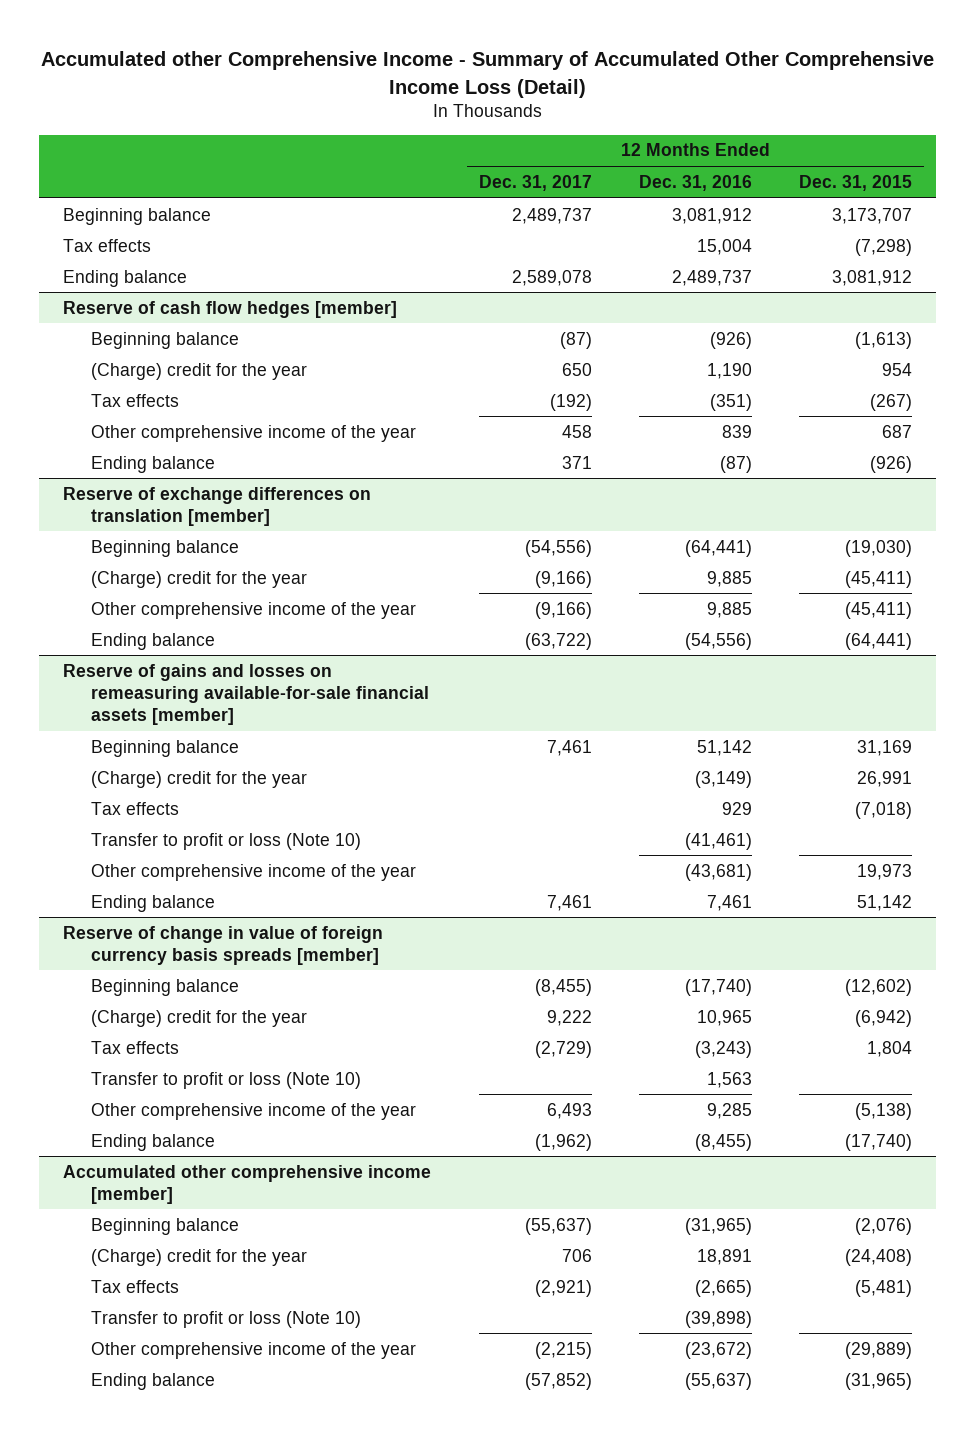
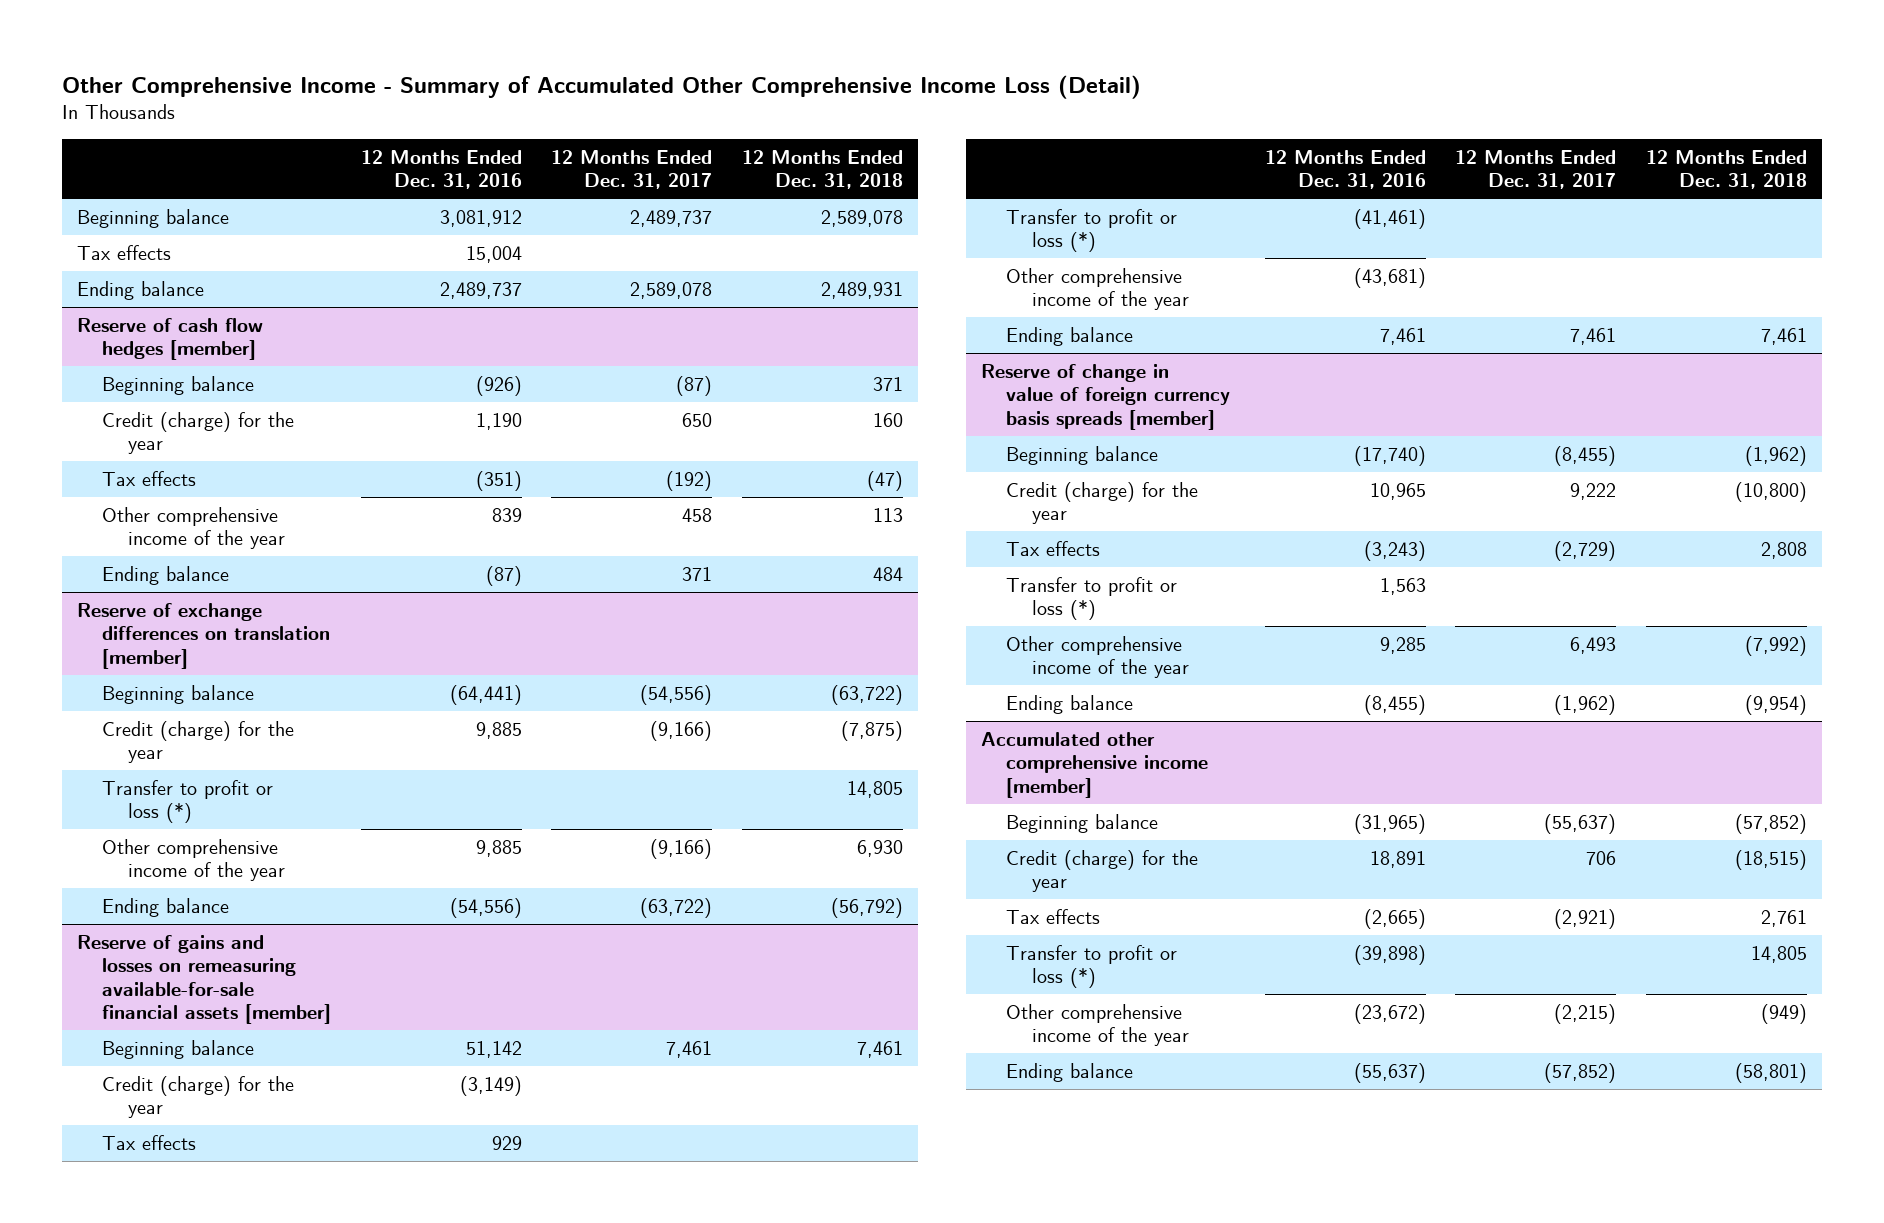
- Accumulated other Comprehensive Income - Summary of Accumulated Other Comprehensive Income Loss (Detail)
+ Other Comprehensive Income - Summary of Accumulated Other Comprehensive Income Loss (Detail)
- | 12 Months Ended Dec. 31, 2017 | 12 Months Ended Dec. 31, 2016 | 12 Months Ended Dec. 31, 2015
+ | 12 Months Ended Dec. 31, 2016 | 12 Months Ended Dec. 31, 2017 | 12 Months Ended Dec. 31, 2018
@ Reserve of cash flow hedges [member]
- (Charge) credit for the year | 650 | 1,190 | 954
+ Credit (charge) for the year | 1,190 | 650 | 160
@ Reserve of exchange differences on translation [member]
- (Charge) credit for the year | (9,166) | 9,885 | (45,411)
+ Credit (charge) for the year | 9,885 | (9,166) | (7,875)
+ Transfer to profit or loss (*) | | | 14,805
@ Reserve of gains and losses on remeasuring available-for-sale financial assets [member]
- (Charge) credit for the year | | (3,149) | 26,991
+ Credit (charge) for the year | (3,149) | |
- Transfer to profit or loss (Note 10) | | (41,461) |
+ Transfer to profit or loss (*) | (41,461) | |
@ Reserve of change in value of foreign currency basis spreads [member]
- (Charge) credit for the year | 9,222 | 10,965 | (6,942)
+ Credit (charge) for the year | 10,965 | 9,222 | (10,800)
- Transfer to profit or loss (Note 10) | | 1,563 |
+ Transfer to profit or loss (*) | 1,563 | |
@ Accumulated other comprehensive income [member]
- (Charge) credit for the year | 706 | 18,891 | (24,408)
+ Credit (charge) for the year | 18,891 | 706 | (18,515)
- Transfer to profit or loss (Note 10) | | (39,898) |
+ Transfer to profit or loss (*) | (39,898) | | 14,805

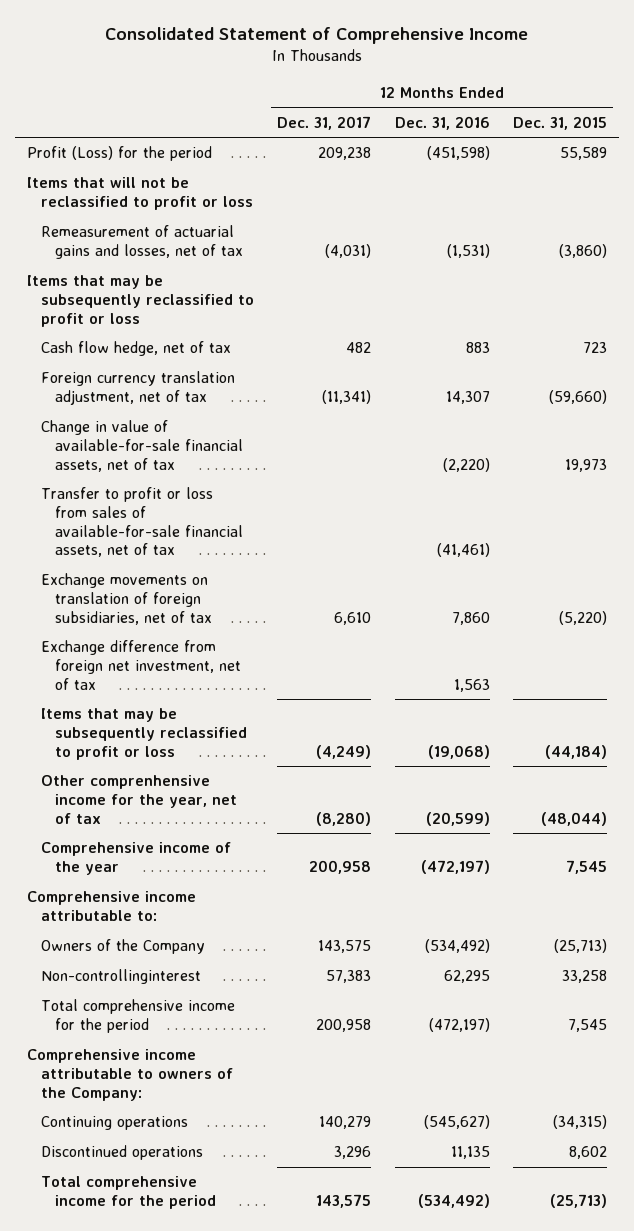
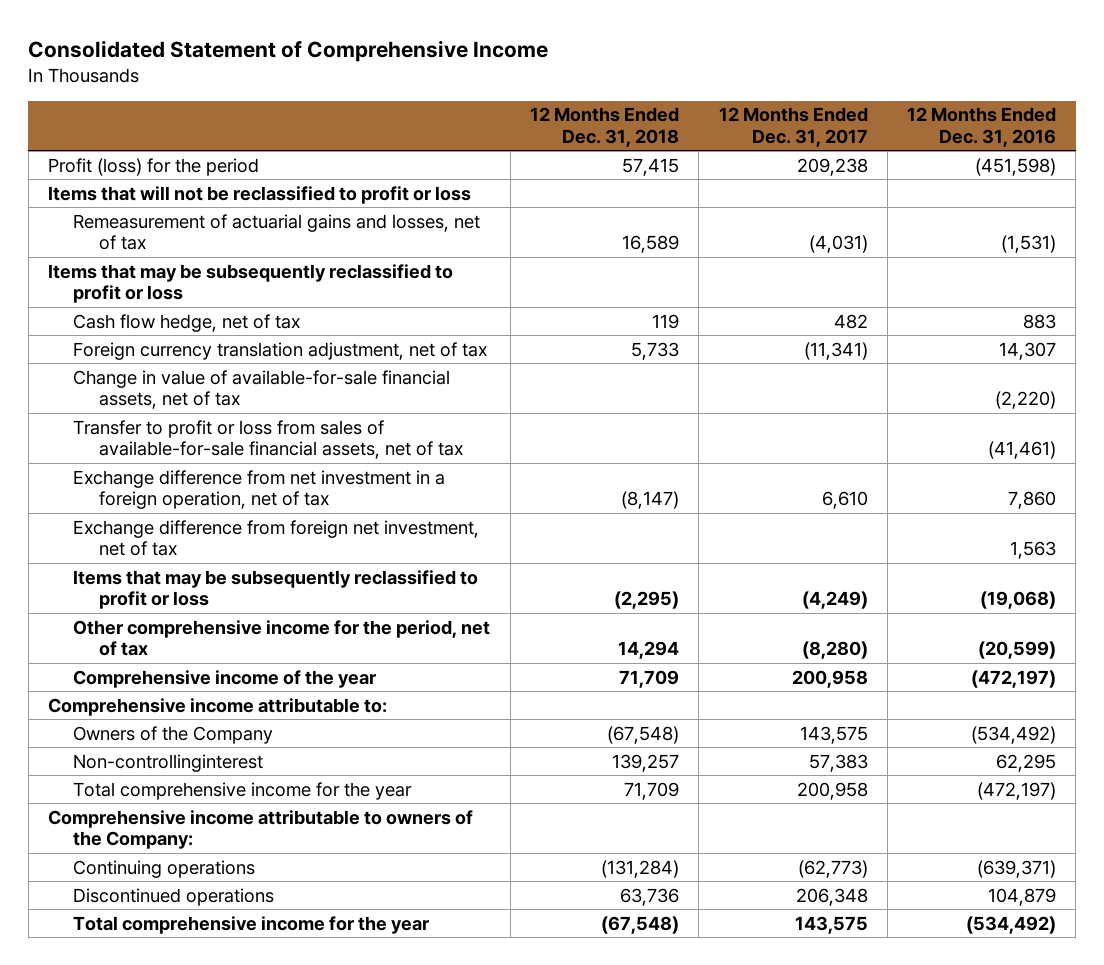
- | 12 Months Ended Dec. 31, 2017 | 12 Months Ended Dec. 31, 2016 | 12 Months Ended Dec. 31, 2015
+ | 12 Months Ended Dec. 31, 2018 | 12 Months Ended Dec. 31, 2017 | 12 Months Ended Dec. 31, 2016
- Profit (Loss) for the period | 209,238 | (451,598) | 55,589
+ Profit (loss) for the period | 57,415 | 209,238 | (451,598)
- Exchange movements on translation of foreign subsidiaries, net of tax | 6,610 | 7,860 | (5,220)
+ Exchange difference from net investment in a foreign operation, net of tax | (8,147) | 6,610 | 7,860
- Other comprenhensive income for the year, net of tax | (8,280) | (20,599) | (48,044)
+ Other comprehensive income for the period, net of tax | 14,294 | (8,280) | (20,599)
- Total comprehensive income for the period | 200,958 | (472,197) | 7,545
+ Total comprehensive income for the year | 71,709 | 200,958 | (472,197)
- Continuing operations | 140,279 | (545,627) | (34,315)
- Discontinued operations | 3,296 | 11,135 | 8,602
- Total comprehensive income for the period | 143,575 | (534,492) | (25,713)
+ Continuing operations | (131,284) | (62,773) | (639,371)
+ Discontinued operations | 63,736 | 206,348 | 104,879
+ Total comprehensive income for the year | (67,548) | 143,575 | (534,492)

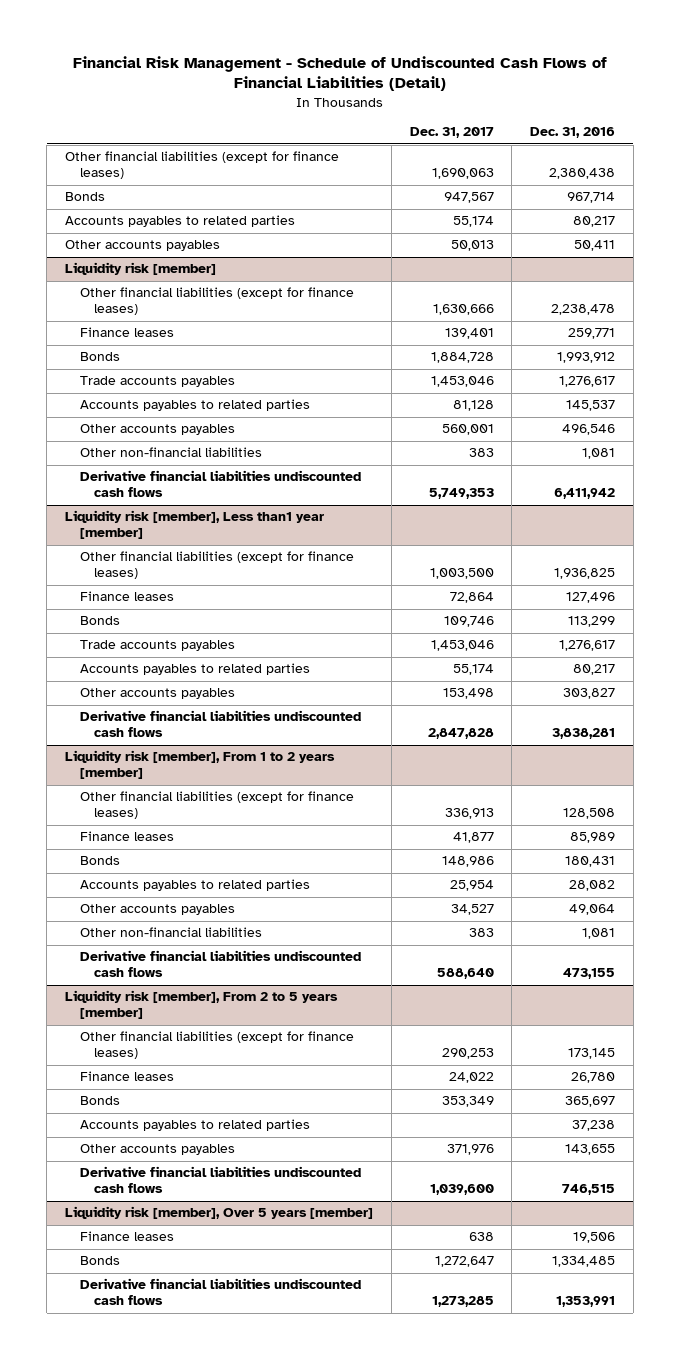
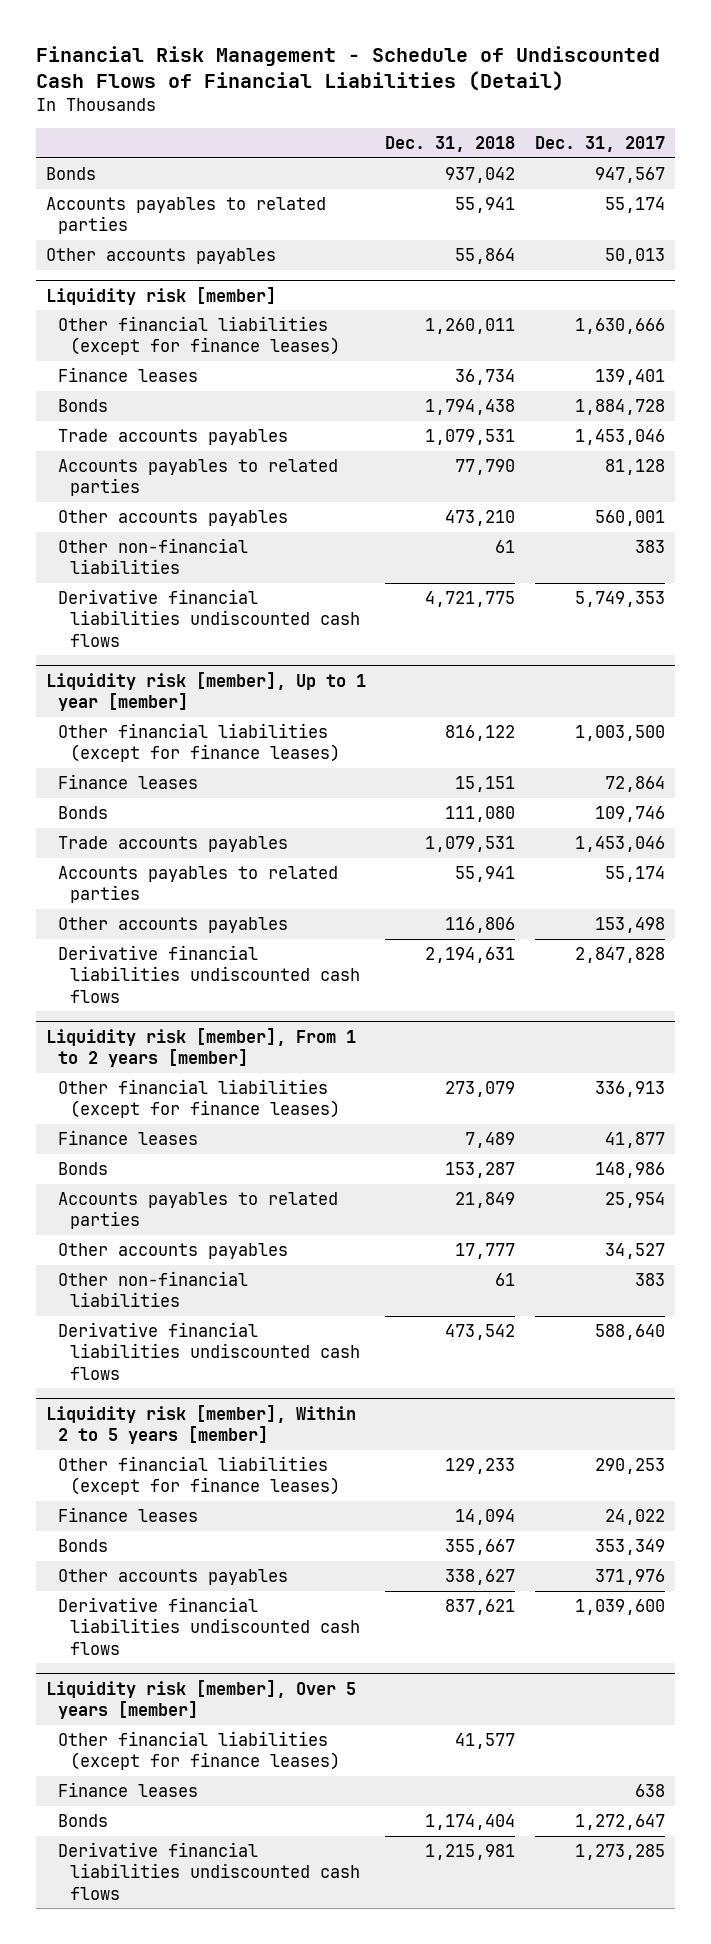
- | Dec. 31, 2017 | Dec. 31, 2016
+ | Dec. 31, 2018 | Dec. 31, 2017
- Other financial liabilities (except for finance leases) | 1,690,063 | 2,380,438
- Liquidity risk [member], Less than1 year [member]
+ Liquidity risk [member], Up to 1 year [member]
- Liquidity risk [member], From 2 to 5 years [member]
+ Liquidity risk [member], Within 2 to 5 years [member]
- Accounts payables to related parties | | 37,238
@ Liquidity risk [member], Over 5 years [member]
+ Other financial liabilities (except for finance leases) | 41,577 |

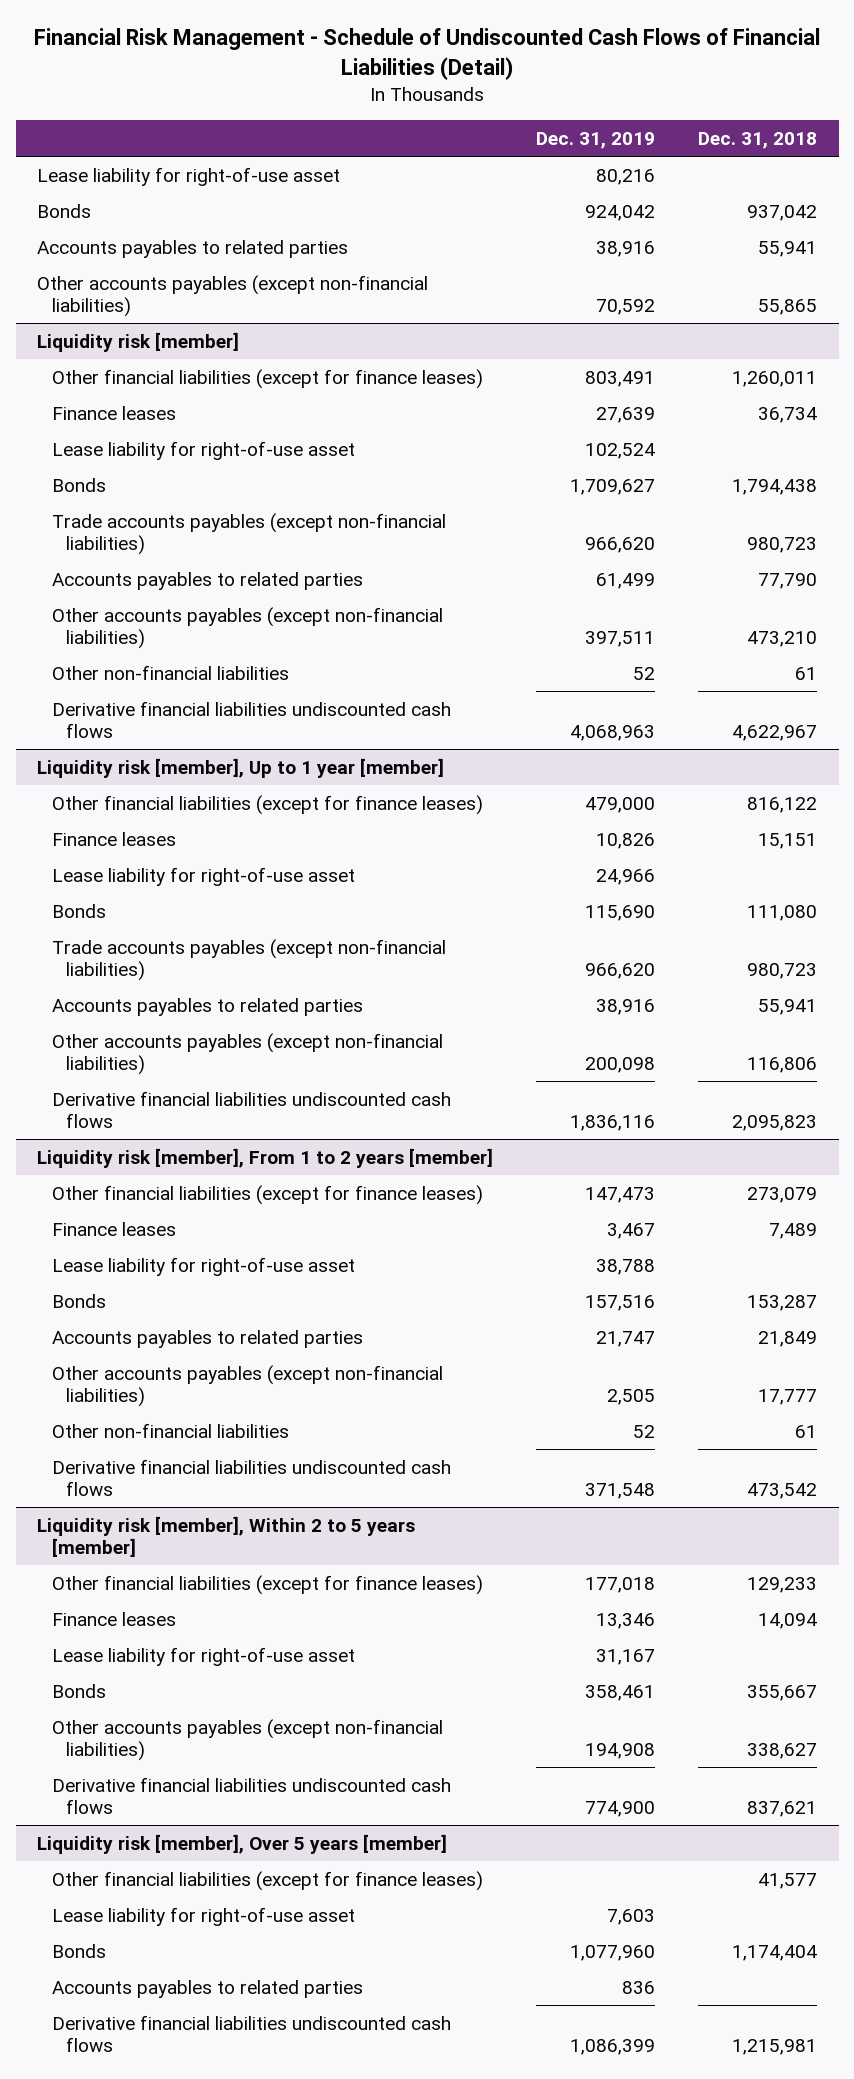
- | Dec. 31, 2018 | Dec. 31, 2017
+ | Dec. 31, 2019 | Dec. 31, 2018
+ Lease liability for right-of-use asset | 80,216 |
- Other accounts payables | 55,864 | 50,013
+ Other accounts payables (except non-financial liabilities) | 70,592 | 55,865
@ Liquidity risk [member]
+ Lease liability for right-of-use asset | 102,524 |
- Trade accounts payables | 1,079,531 | 1,453,046
+ Trade accounts payables (except non-financial liabilities) | 966,620 | 980,723
- Other accounts payables | 473,210 | 560,001
+ Other accounts payables (except non-financial liabilities) | 397,511 | 473,210
- Derivative financial liabilities undiscounted cash flows | 4,721,775 | 5,749,353
+ Derivative financial liabilities undiscounted cash flows | 4,068,963 | 4,622,967
@ Liquidity risk [member], Up to 1 year [member]
+ Lease liability for right-of-use asset | 24,966 |
- Trade accounts payables | 1,079,531 | 1,453,046
+ Trade accounts payables (except non-financial liabilities) | 966,620 | 980,723
- Other accounts payables | 116,806 | 153,498
- Derivative financial liabilities undiscounted cash flows | 2,194,631 | 2,847,828
+ Other accounts payables (except non-financial liabilities) | 200,098 | 116,806
+ Derivative financial liabilities undiscounted cash flows | 1,836,116 | 2,095,823
@ Liquidity risk [member], From 1 to 2 years [member]
+ Lease liability for right-of-use asset | 38,788 |
- Other accounts payables | 17,777 | 34,527
+ Other accounts payables (except non-financial liabilities) | 2,505 | 17,777
@ Liquidity risk [member], Within 2 to 5 years [member]
+ Lease liability for right-of-use asset | 31,167 |
- Other accounts payables | 338,627 | 371,976
+ Other accounts payables (except non-financial liabilities) | 194,908 | 338,627
@ Liquidity risk [member], Over 5 years [member]
- Finance leases | | 638
+ Lease liability for right-of-use asset | 7,603 |
+ Accounts payables to related parties | 836 |

